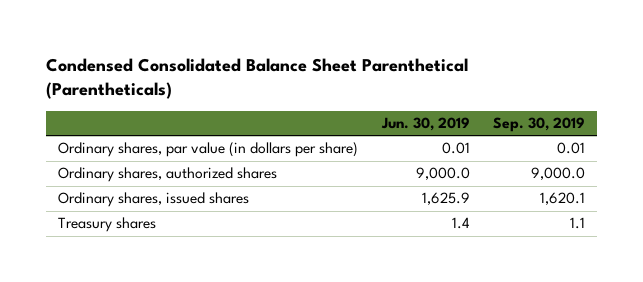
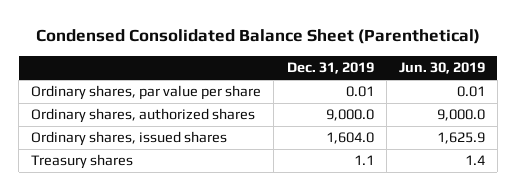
- Condensed Consolidated Balance Sheet Parenthetical (Parentheticals)
+ Condensed Consolidated Balance Sheet (Parenthetical)
- | Jun. 30, 2019 | Sep. 30, 2019
+ | Dec. 31, 2019 | Jun. 30, 2019
- Ordinary shares, par value (in dollars per share) | 0.01 | 0.01
+ Ordinary shares, par value per share | 0.01 | 0.01

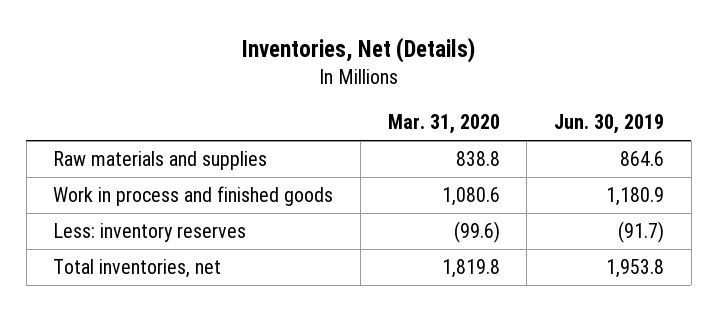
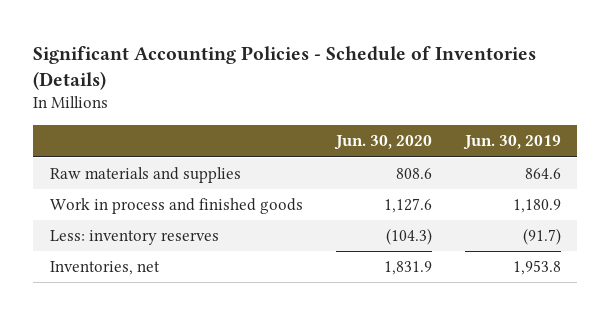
- Inventories, Net (Details)
+ Significant Accounting Policies - Schedule of Inventories (Details)
- | Mar. 31, 2020 | Jun. 30, 2019
+ | Jun. 30, 2020 | Jun. 30, 2019
- Total inventories, net | 1,819.8 | 1,953.8
+ Inventories, net | 1,831.9 | 1,953.8

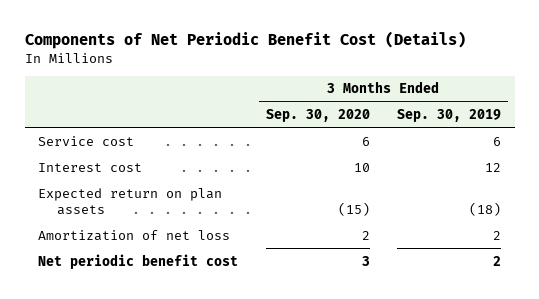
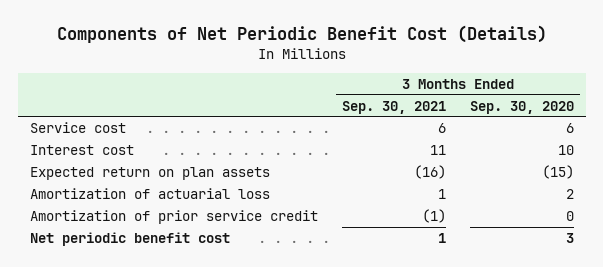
- | 3 Months Ended Sep. 30, 2020 | 3 Months Ended Sep. 30, 2019
+ | 3 Months Ended Sep. 30, 2021 | 3 Months Ended Sep. 30, 2020
- Amortization of net loss | 2 | 2
+ Amortization of actuarial loss | 1 | 2
+ Amortization of prior service credit | (1) | 0

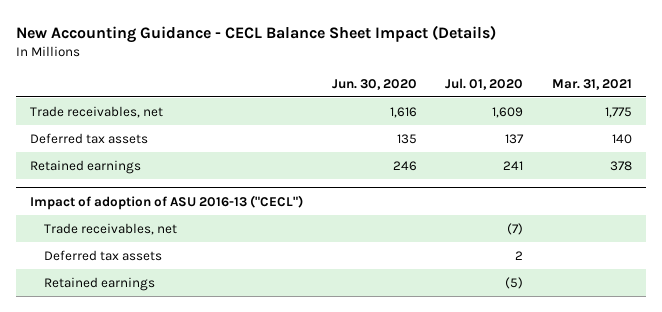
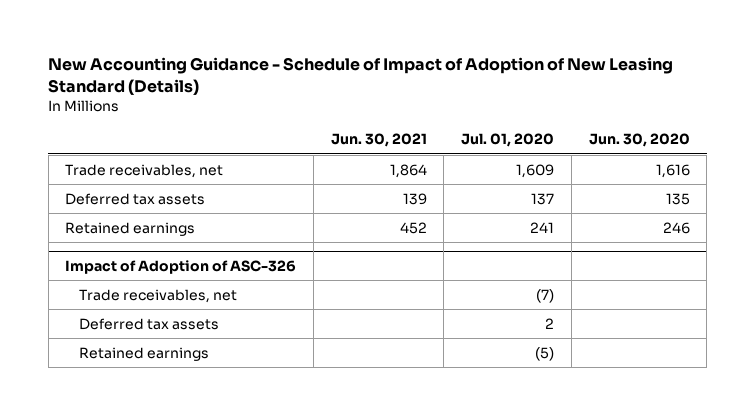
- New Accounting Guidance - CECL Balance Sheet Impact (Details)
+ New Accounting Guidance - Schedule of Impact of Adoption of New Leasing Standard (Details)
- | Jun. 30, 2020 | Jul. 01, 2020 | Mar. 31, 2021
+ | Jun. 30, 2021 | Jul. 01, 2020 | Jun. 30, 2020
- Impact of adoption of ASU 2016-13 ("CECL")
+ Impact of Adoption of ASC-326

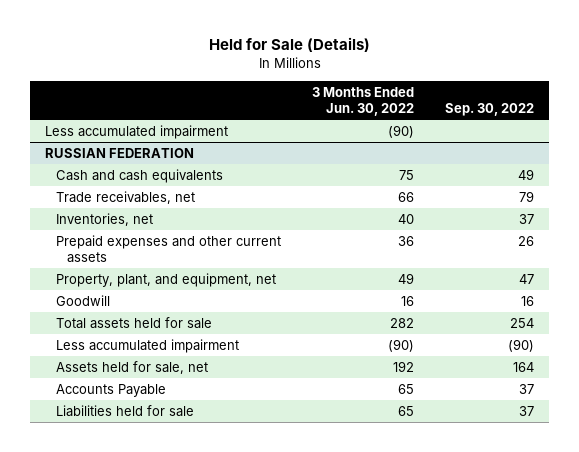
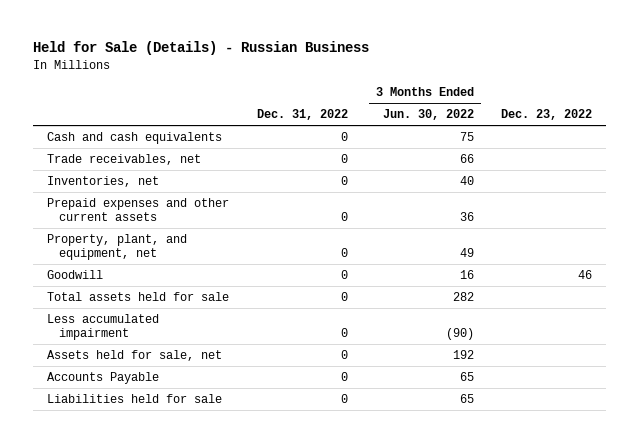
- Held for Sale (Details)
+ Held for Sale (Details) - Russian Business
- | 3 Months Ended Jun. 30, 2022 | Sep. 30, 2022
+ | Dec. 31, 2022 | 3 Months Ended Jun. 30, 2022 | Dec. 23, 2022
- Less accumulated impairment | (90) |
- RUSSIAN FEDERATION

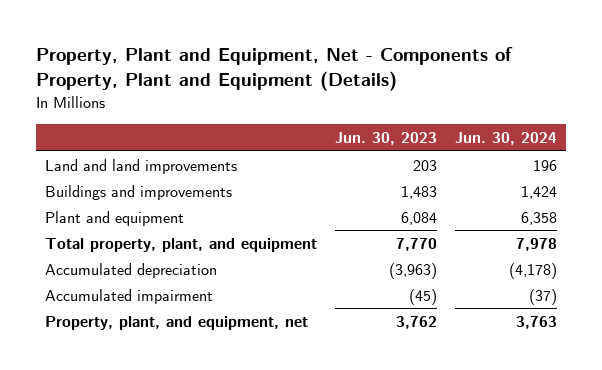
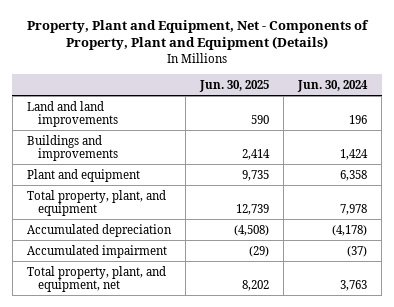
- | Jun. 30, 2023 | Jun. 30, 2024
+ | Jun. 30, 2025 | Jun. 30, 2024
- Property, plant, and equipment, net | 3,762 | 3,763
+ Total property, plant, and equipment, net | 8,202 | 3,763

